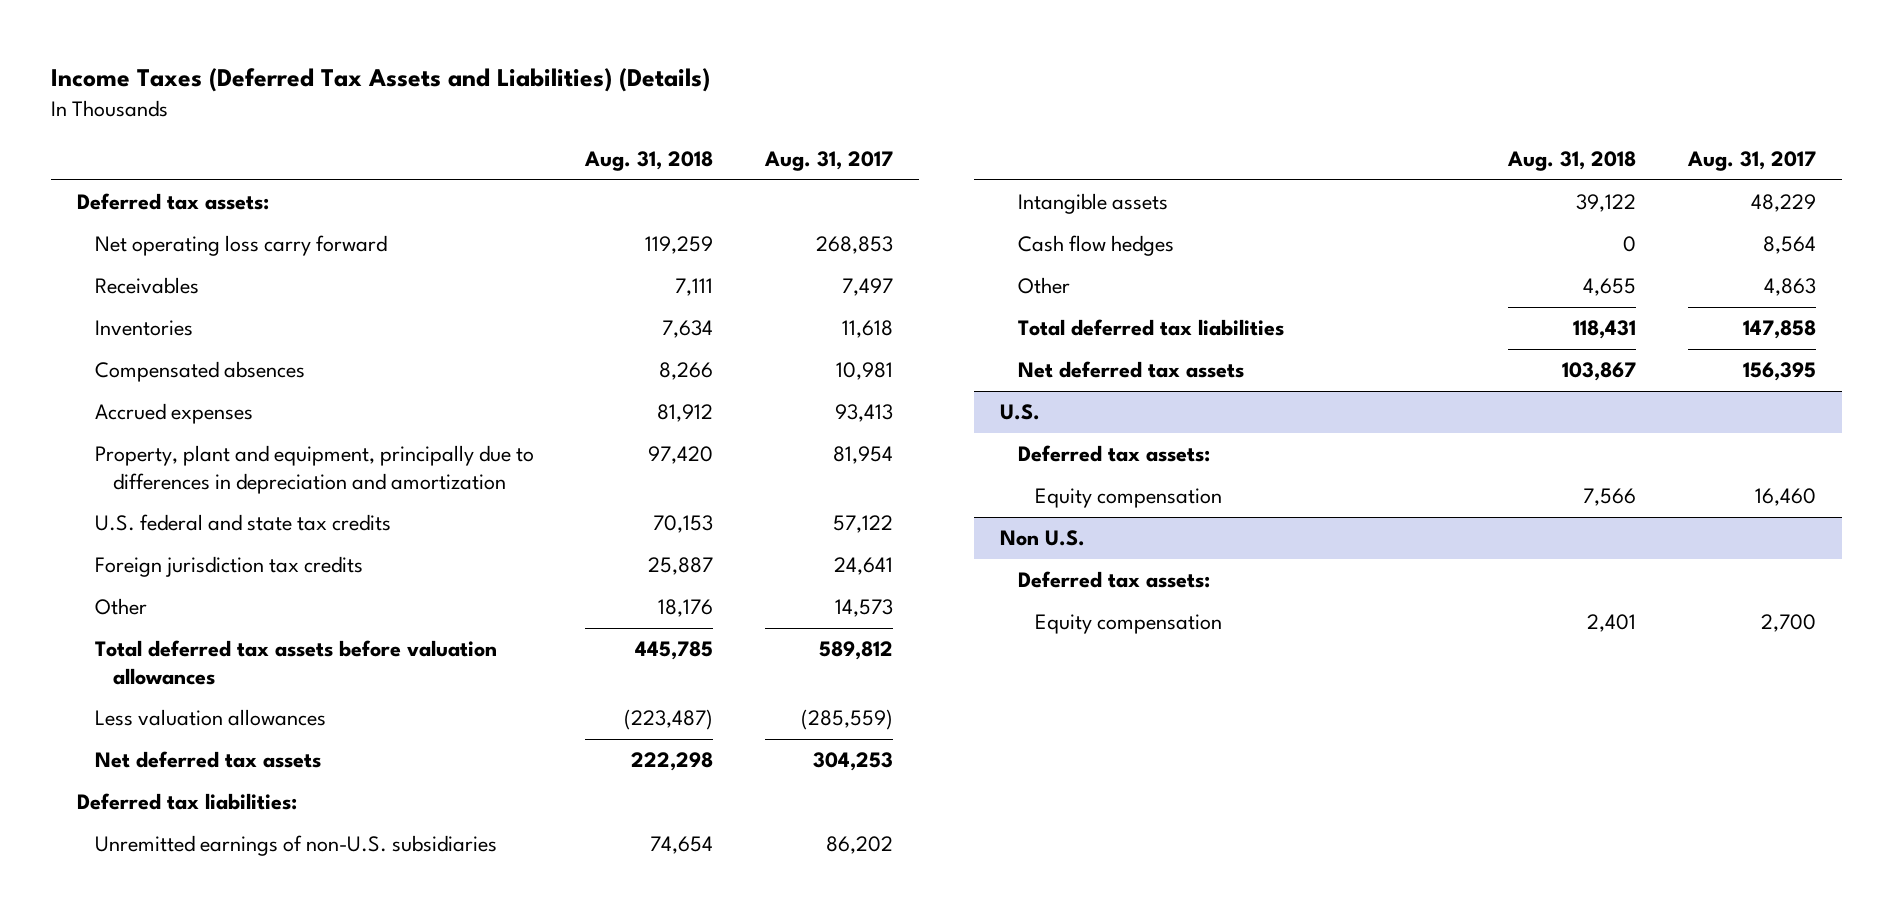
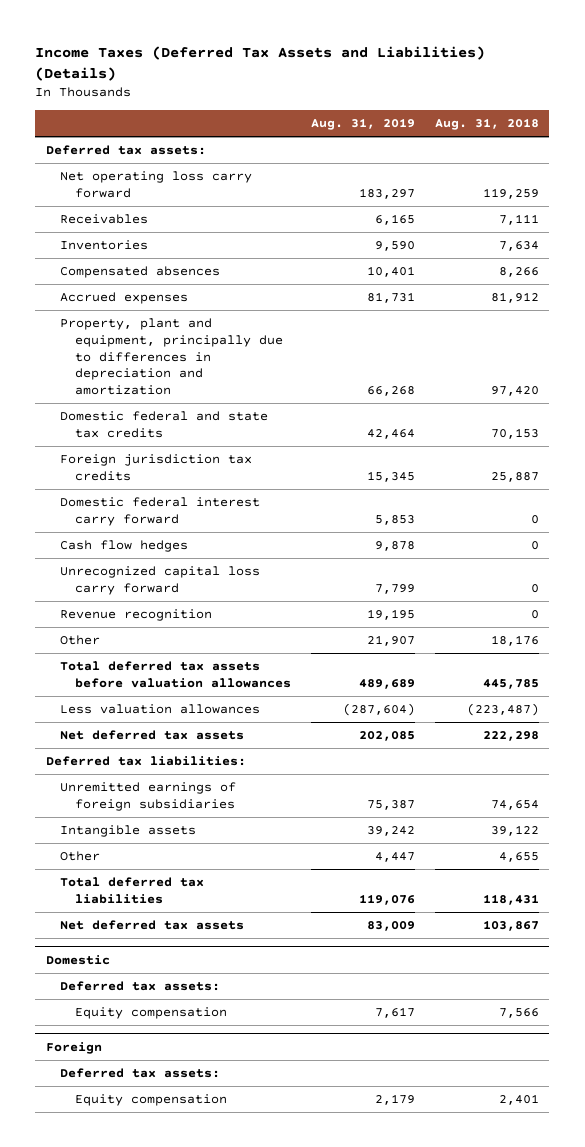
- | Aug. 31, 2018 | Aug. 31, 2017
+ | Aug. 31, 2019 | Aug. 31, 2018
- U.S. federal and state tax credits | 70,153 | 57,122
+ Domestic federal and state tax credits | 42,464 | 70,153
+ Domestic federal interest carry forward | 5,853 | 0
moved up: Cash flow hedges | 9,878 | 0
+ Unrecognized capital loss carry forward | 7,799 | 0
+ Revenue recognition | 19,195 | 0
- Unremitted earnings of non-U.S. subsidiaries | 74,654 | 86,202
+ Unremitted earnings of foreign subsidiaries | 75,387 | 74,654
- U.S.
+ Domestic
- Non U.S.
+ Foreign

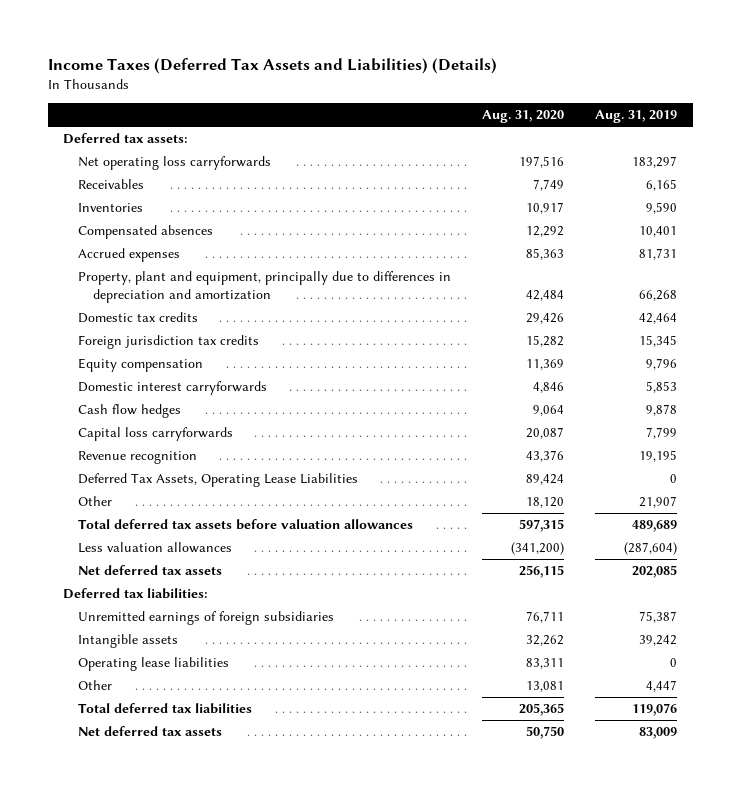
- | Aug. 31, 2019 | Aug. 31, 2018
+ | Aug. 31, 2020 | Aug. 31, 2019
- Net operating loss carry forward | 183,297 | 119,259
+ Net operating loss carryforwards | 197,516 | 183,297
- Domestic federal and state tax credits | 42,464 | 70,153
+ Domestic tax credits | 29,426 | 42,464
- Domestic federal interest carry forward | 5,853 | 0
+ Equity compensation | 11,369 | 9,796
+ Domestic interest carryforwards | 4,846 | 5,853
- Unrecognized capital loss carry forward | 7,799 | 0
+ Capital loss carryforwards | 20,087 | 7,799
+ Deferred Tax Assets, Operating Lease Liabilities | 89,424 | 0
+ Operating lease liabilities | 83,311 | 0
- Domestic
- Deferred tax assets:
- Equity compensation | 7,617 | 7,566
- Foreign
- Deferred tax assets:
- Equity compensation | 2,179 | 2,401

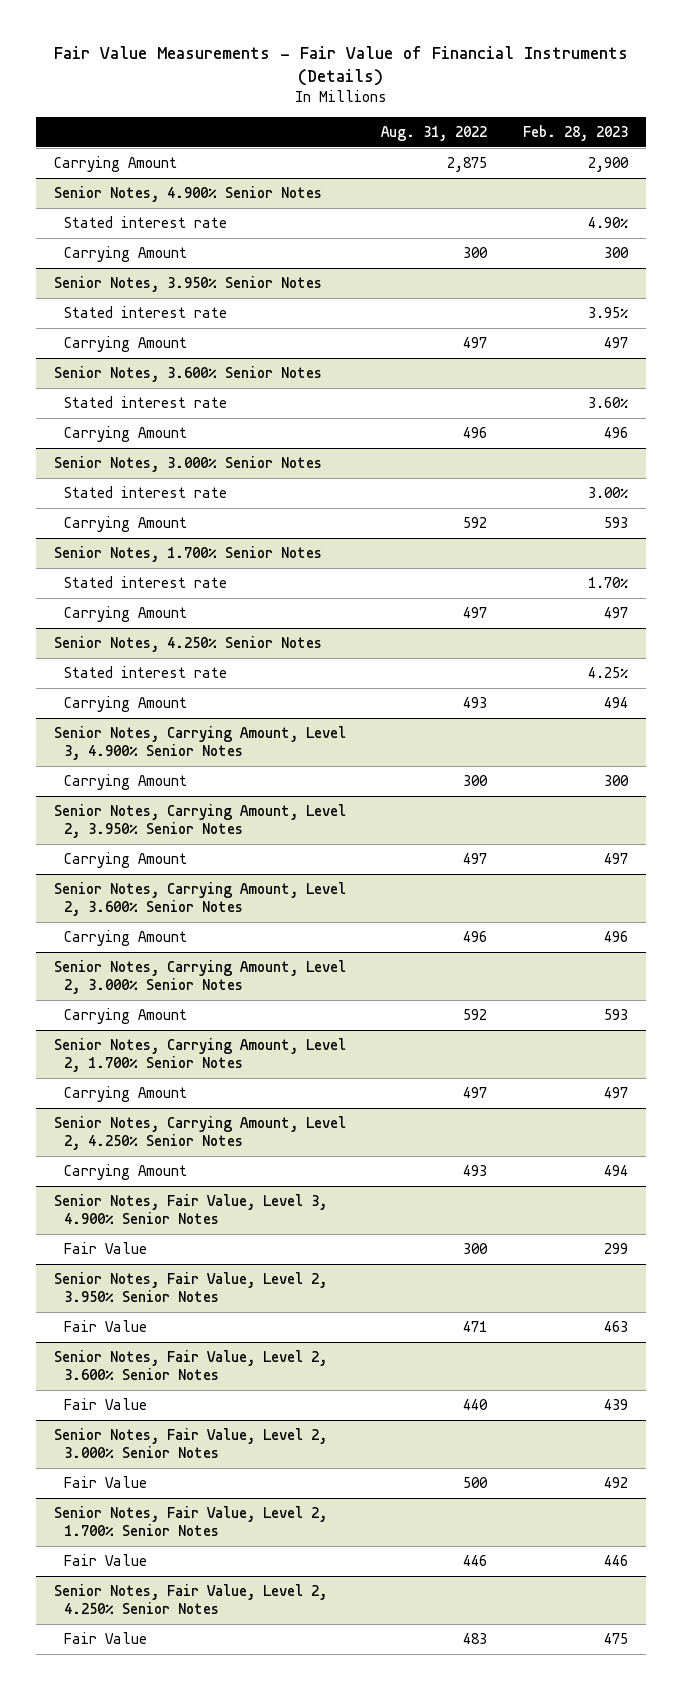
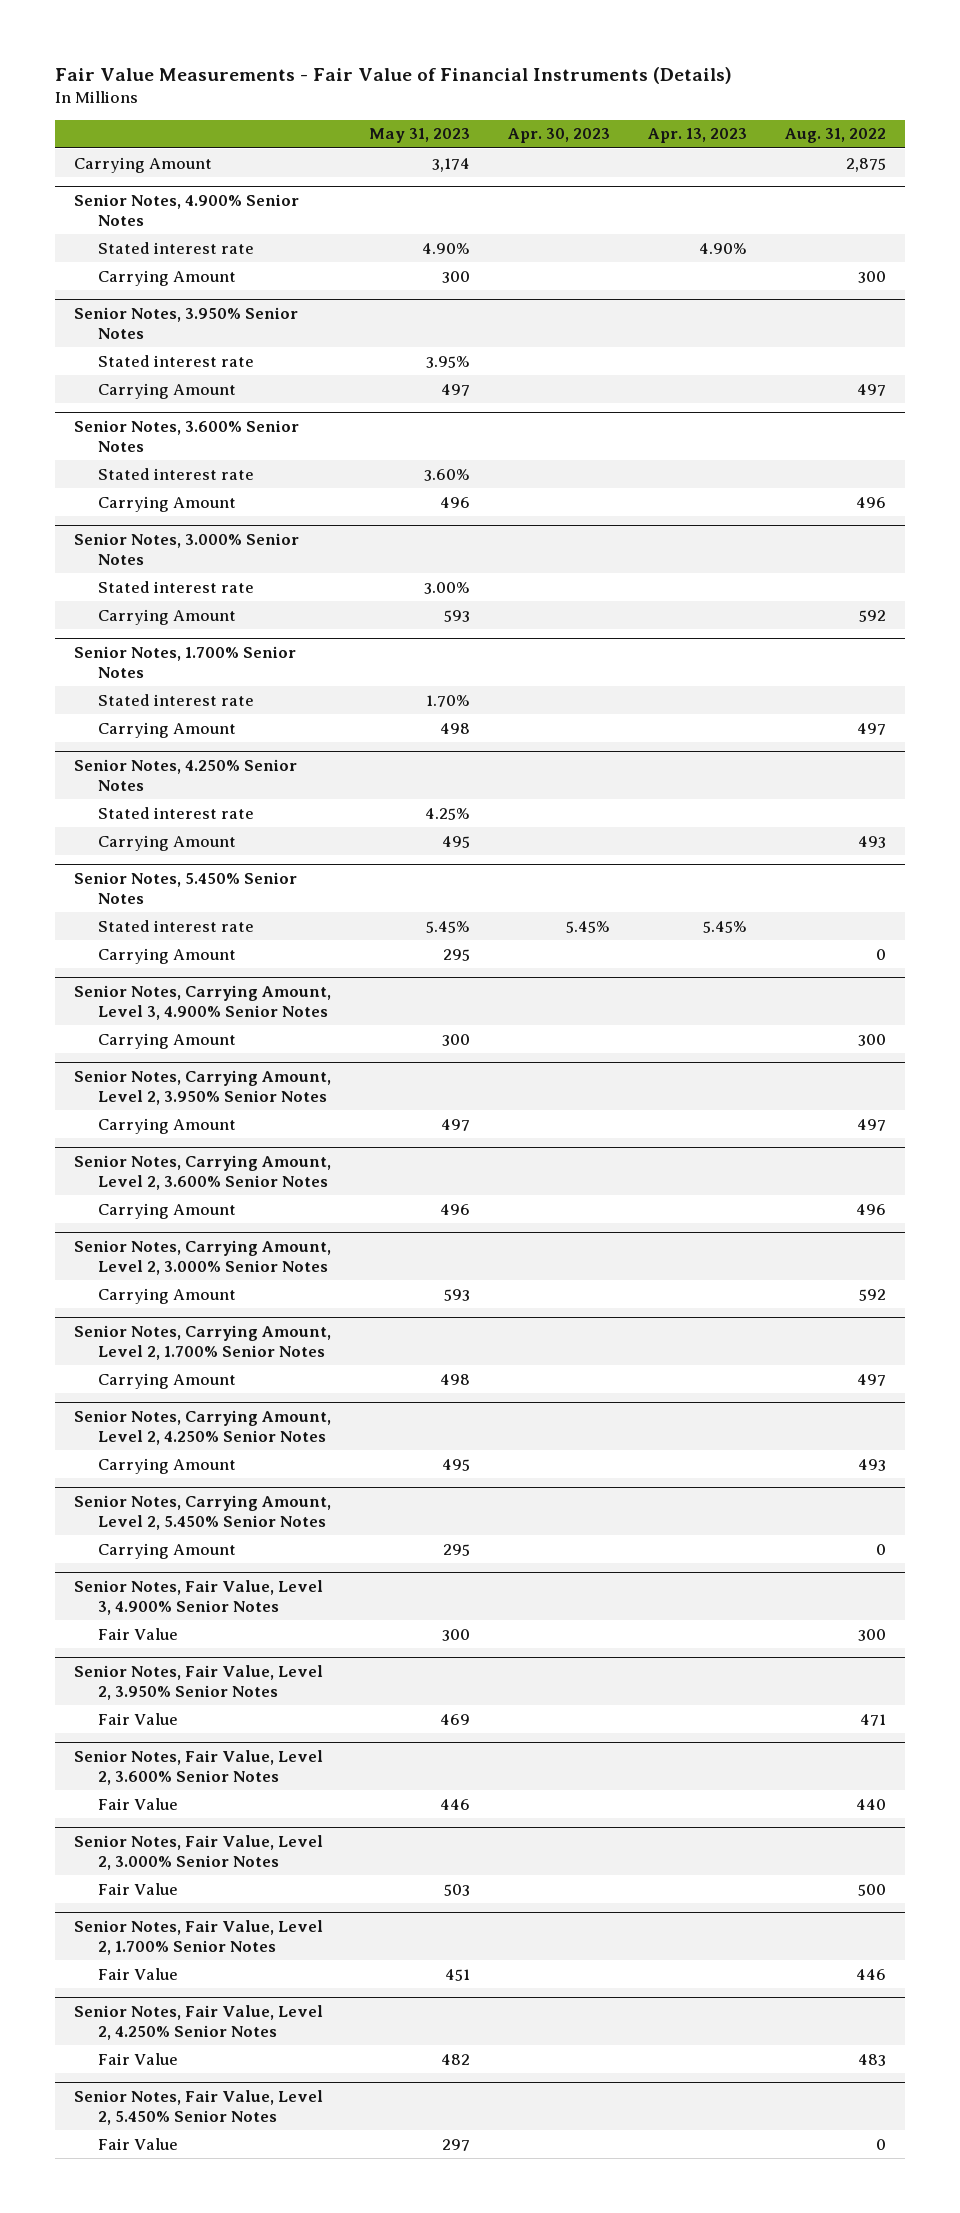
- | Aug. 31, 2022 | Feb. 28, 2023
+ | May 31, 2023 | Apr. 30, 2023 | Apr. 13, 2023 | Aug. 31, 2022
+ Senior Notes, 5.450% Senior Notes
+ Stated interest rate | 5.45% | 5.45% | 5.45% |
+ Carrying Amount | 295 | | | 0
+ Senior Notes, Carrying Amount, Level 2, 5.450% Senior Notes
+ Carrying Amount | 295 | | | 0
+ Senior Notes, Fair Value, Level 2, 5.450% Senior Notes
+ Fair Value | 297 | | | 0

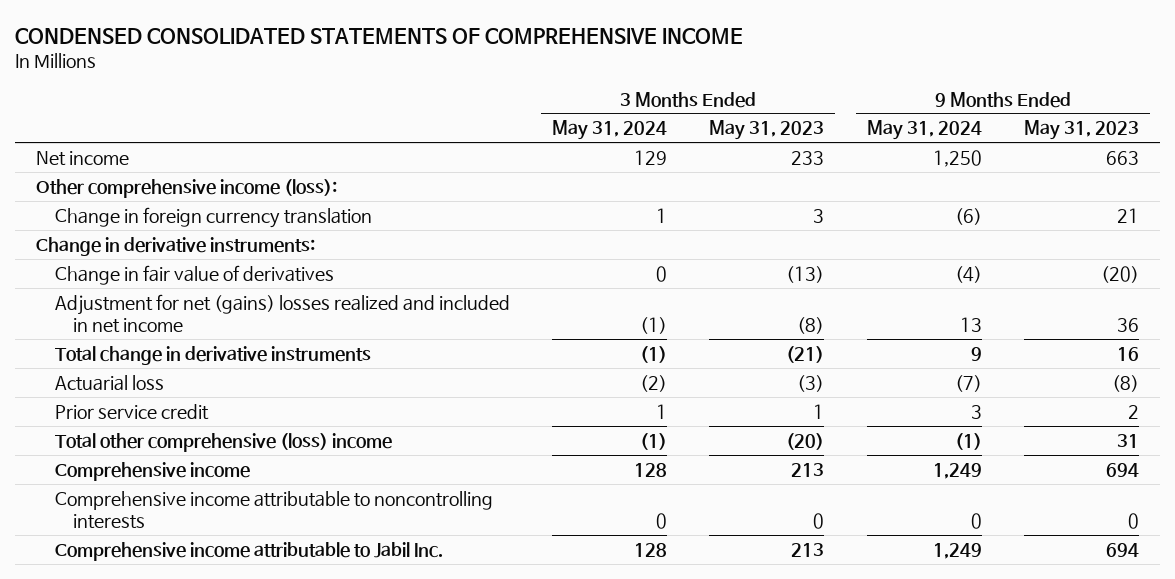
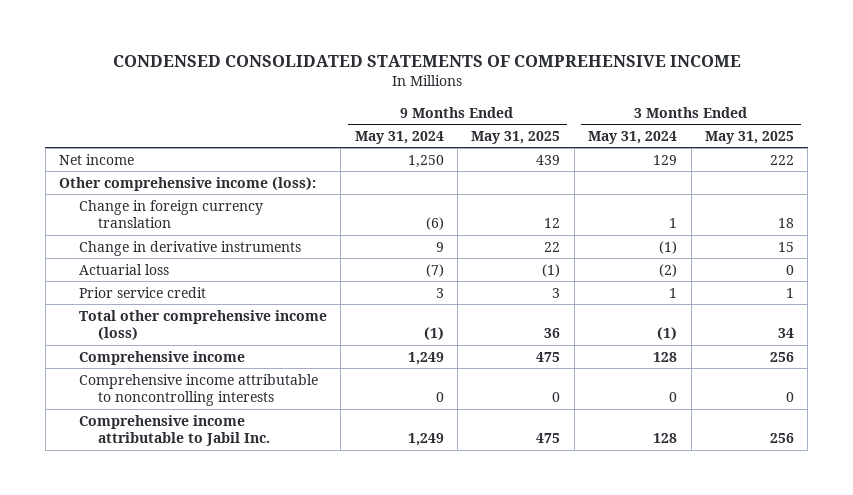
- | 3 Months Ended May 31, 2024 | 3 Months Ended May 31, 2023 | 9 Months Ended May 31, 2024 | 9 Months Ended May 31, 2023
+ | 9 Months Ended May 31, 2024 | 9 Months Ended May 31, 2025 | 3 Months Ended May 31, 2024 | 3 Months Ended May 31, 2025
- Change in derivative instruments:
- Change in fair value of derivatives | 0 | (13) | (4) | (20)
- Adjustment for net (gains) losses realized and included in net income | (1) | (8) | 13 | 36
- Total change in derivative instruments | (1) | (21) | 9 | 16
+ Change in derivative instruments | 9 | 22 | (1) | 15
- Total other comprehensive (loss) income | (1) | (20) | (1) | 31
+ Total other comprehensive income (loss) | (1) | 36 | (1) | 34

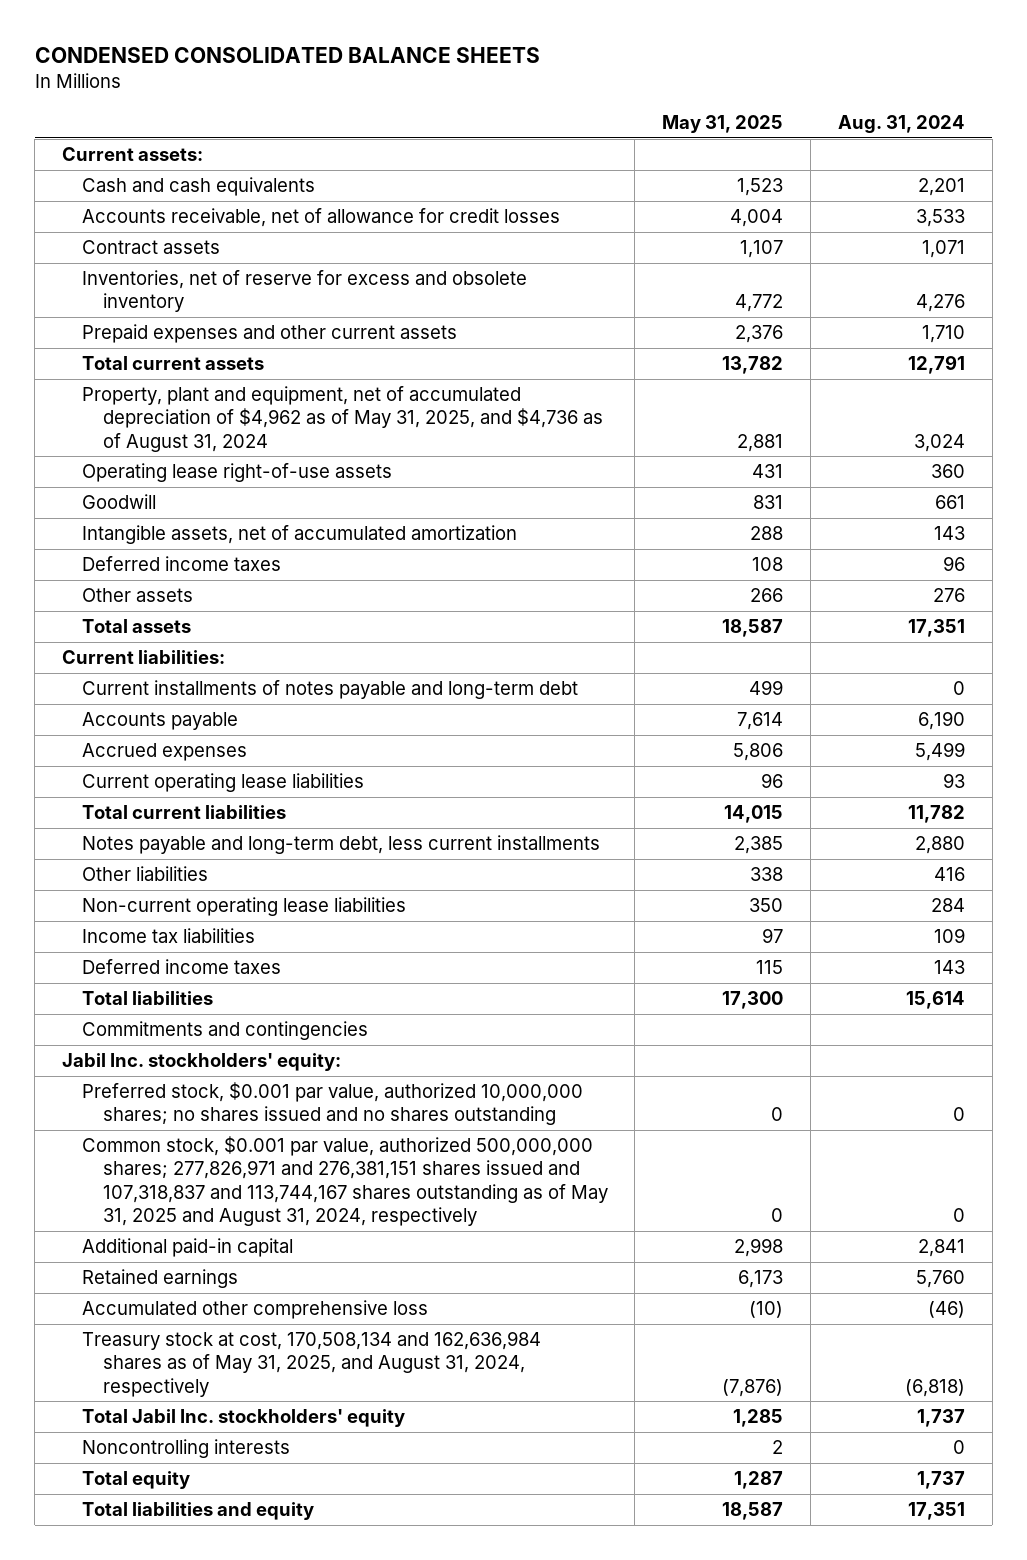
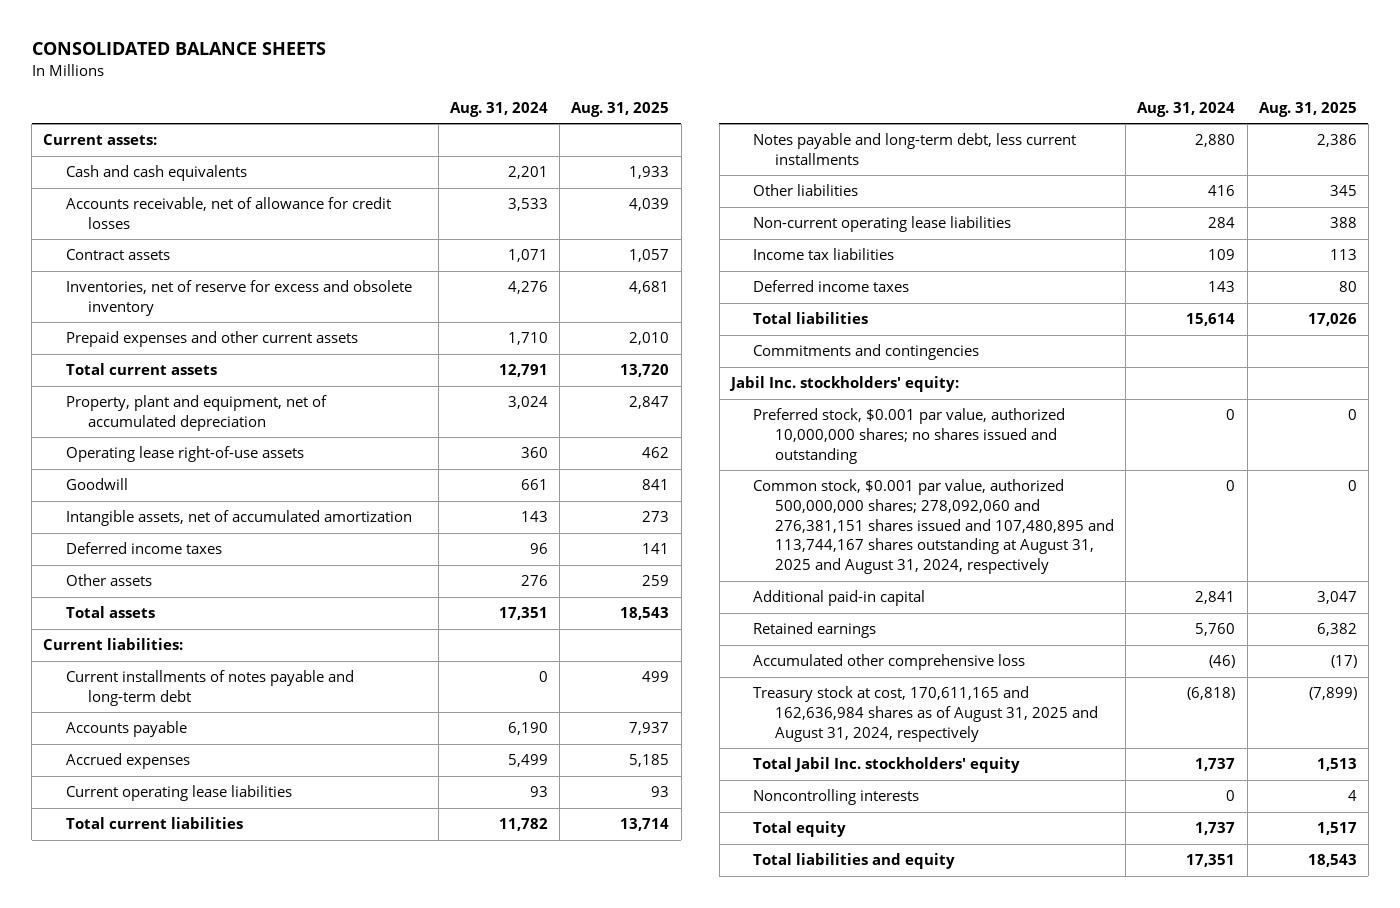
- CONDENSED CONSOLIDATED BALANCE SHEETS
+ CONSOLIDATED BALANCE SHEETS
- | May 31, 2025 | Aug. 31, 2024
+ | Aug. 31, 2024 | Aug. 31, 2025
- Property, plant and equipment, net of accumulated depreciation of $4,962 as of May 31, 2025, and $4,736 as of August 31, 2024 | 2,881 | 3,024
+ Property, plant and equipment, net of accumulated depreciation | 3,024 | 2,847
- Preferred stock, $0.001 par value, authorized 10,000,000 shares; no shares issued and no shares outstanding | 0 | 0
- Common stock, $0.001 par value, authorized 500,000,000 shares; 277,826,971 and 276,381,151 shares issued and 107,318,837 and 113,744,167 shares outstanding as of May 31, 2025 and August 31, 2024, respectively | 0 | 0
+ Preferred stock, $0.001 par value, authorized 10,000,000 shares; no shares issued and outstanding | 0 | 0
+ Common stock, $0.001 par value, authorized 500,000,000 shares; 278,092,060 and 276,381,151 shares issued and 107,480,895 and 113,744,167 shares outstanding at August 31, 2025 and August 31, 2024, respectively | 0 | 0
- Treasury stock at cost, 170,508,134 and 162,636,984 shares as of May 31, 2025, and August 31, 2024, respectively | (7,876) | (6,818)
+ Treasury stock at cost, 170,611,165 and 162,636,984 shares as of August 31, 2025 and August 31, 2024, respectively | (6,818) | (7,899)

